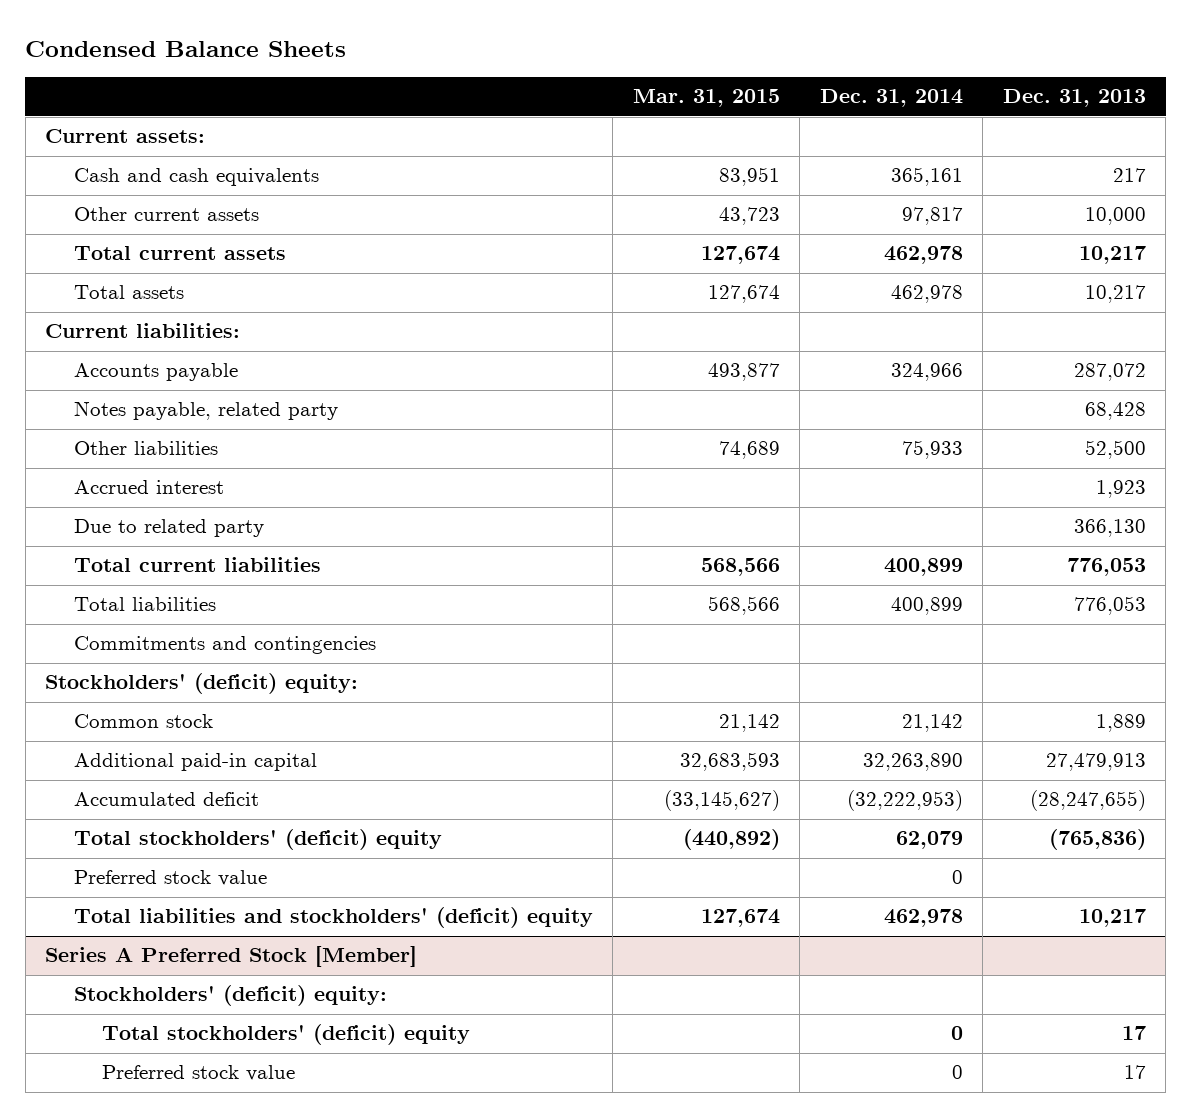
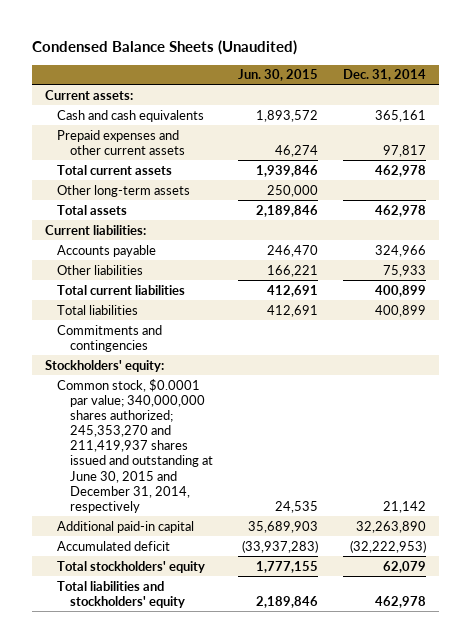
- Condensed Balance Sheets
+ Condensed Balance Sheets (Unaudited)
- | Mar. 31, 2015 | Dec. 31, 2014 | Dec. 31, 2013
+ | Jun. 30, 2015 | Dec. 31, 2014
- Other current assets | 43,723 | 97,817 | 10,000
+ Prepaid expenses and other current assets | 46,274 | 97,817
+ Other long-term assets | 250,000 |
- Notes payable, related party | | | 68,428
- Accrued interest | | | 1,923
- Due to related party | | | 366,130
- Stockholders' (deficit) equity:
- Common stock | 21,142 | 21,142 | 1,889
+ Stockholders' equity:
+ Common stock, $0.0001 par value; 340,000,000 shares authorized; 245,353,270 and 211,419,937 shares issued and outstanding at June 30, 2015 and December 31, 2014, respectively | 24,535 | 21,142
- Total stockholders' (deficit) equity | (440,892) | 62,079 | (765,836)
- Preferred stock value | | 0 |
- Total liabilities and stockholders' (deficit) equity | 127,674 | 462,978 | 10,217
- Series A Preferred Stock [Member]
- Stockholders' (deficit) equity:
- Total stockholders' (deficit) equity | | 0 | 17
- Preferred stock value | | 0 | 17
+ Total stockholders' equity | 1,777,155 | 62,079
+ Total liabilities and stockholders' equity | 2,189,846 | 462,978

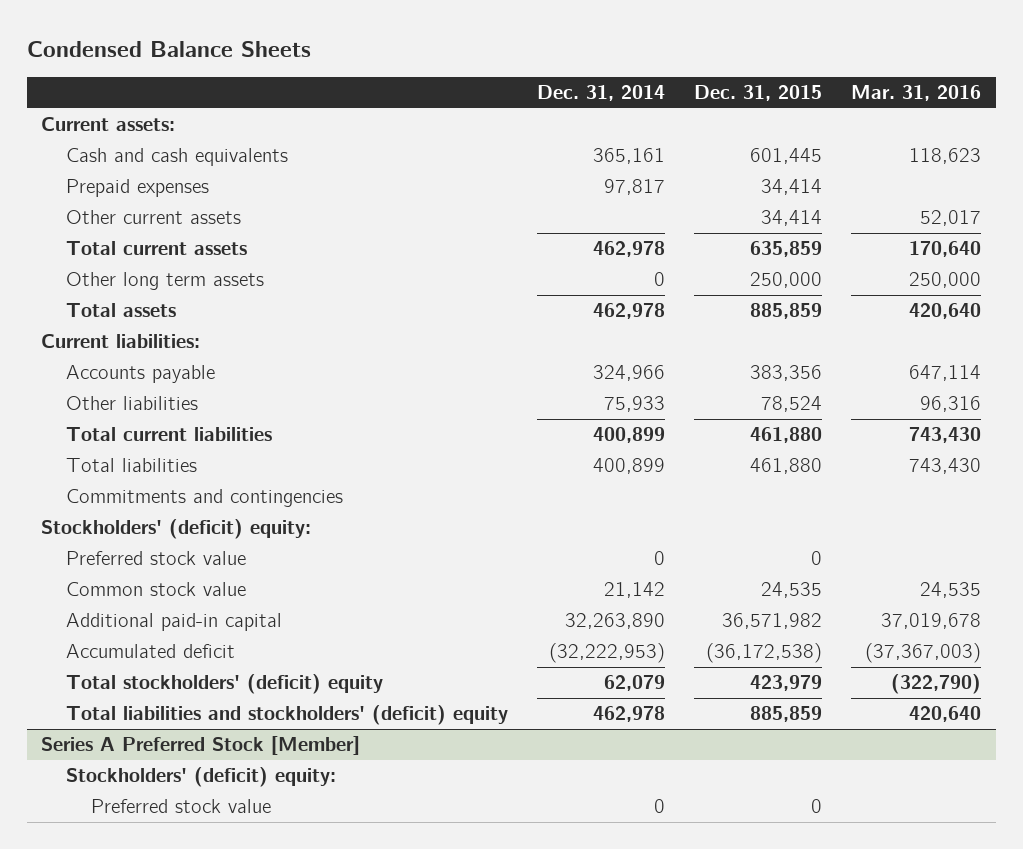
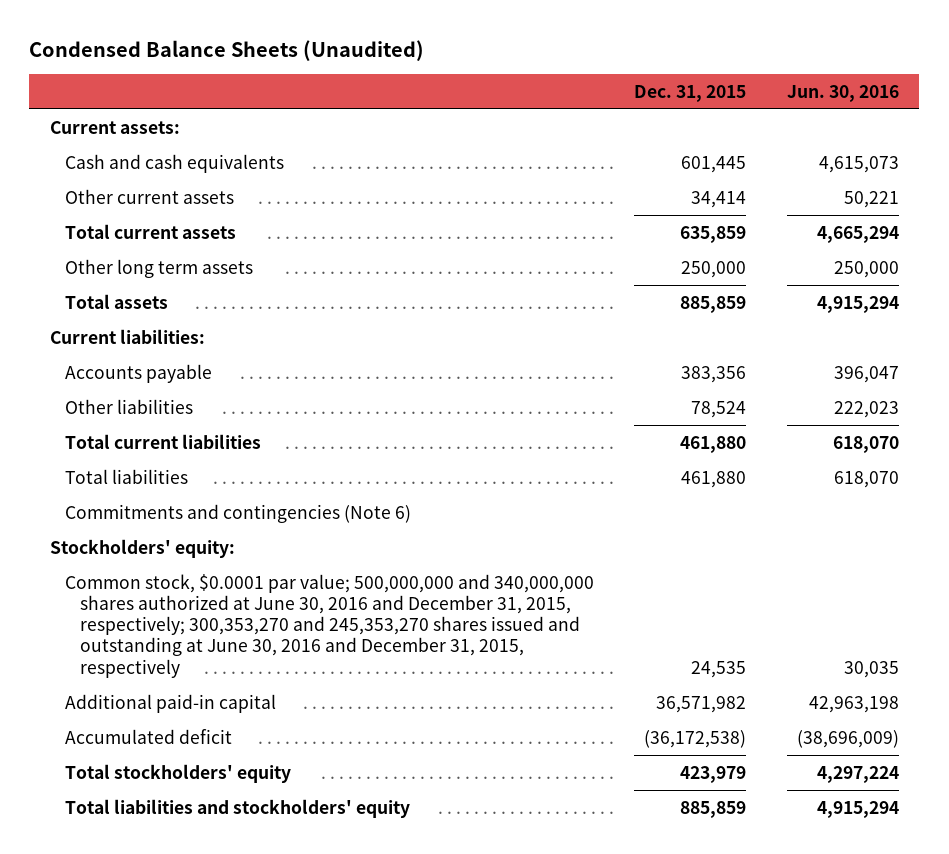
- Condensed Balance Sheets
+ Condensed Balance Sheets (Unaudited)
- | Dec. 31, 2014 | Dec. 31, 2015 | Mar. 31, 2016
+ | Dec. 31, 2015 | Jun. 30, 2016
- Prepaid expenses | 97,817 | 34,414 |
- Commitments and contingencies
- Stockholders' (deficit) equity:
- Preferred stock value | 0 | 0 |
- Common stock value | 21,142 | 24,535 | 24,535
+ Commitments and contingencies (Note 6)
+ Stockholders' equity:
+ Common stock, $0.0001 par value; 500,000,000 and 340,000,000 shares authorized at June 30, 2016 and December 31, 2015, respectively; 300,353,270 and 245,353,270 shares issued and outstanding at June 30, 2016 and December 31, 2015, respectively | 24,535 | 30,035
- Total stockholders' (deficit) equity | 62,079 | 423,979 | (322,790)
- Total liabilities and stockholders' (deficit) equity | 462,978 | 885,859 | 420,640
- Series A Preferred Stock [Member]
- Stockholders' (deficit) equity:
- Preferred stock value | 0 | 0 |
+ Total stockholders' equity | 423,979 | 4,297,224
+ Total liabilities and stockholders' equity | 885,859 | 4,915,294

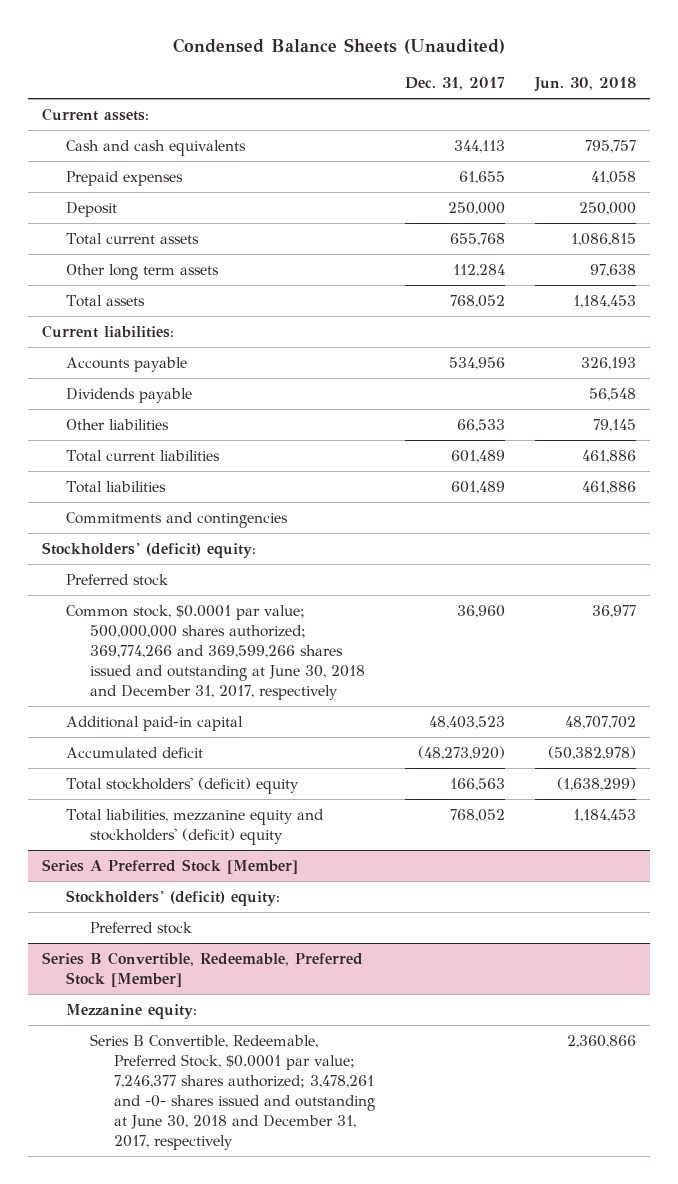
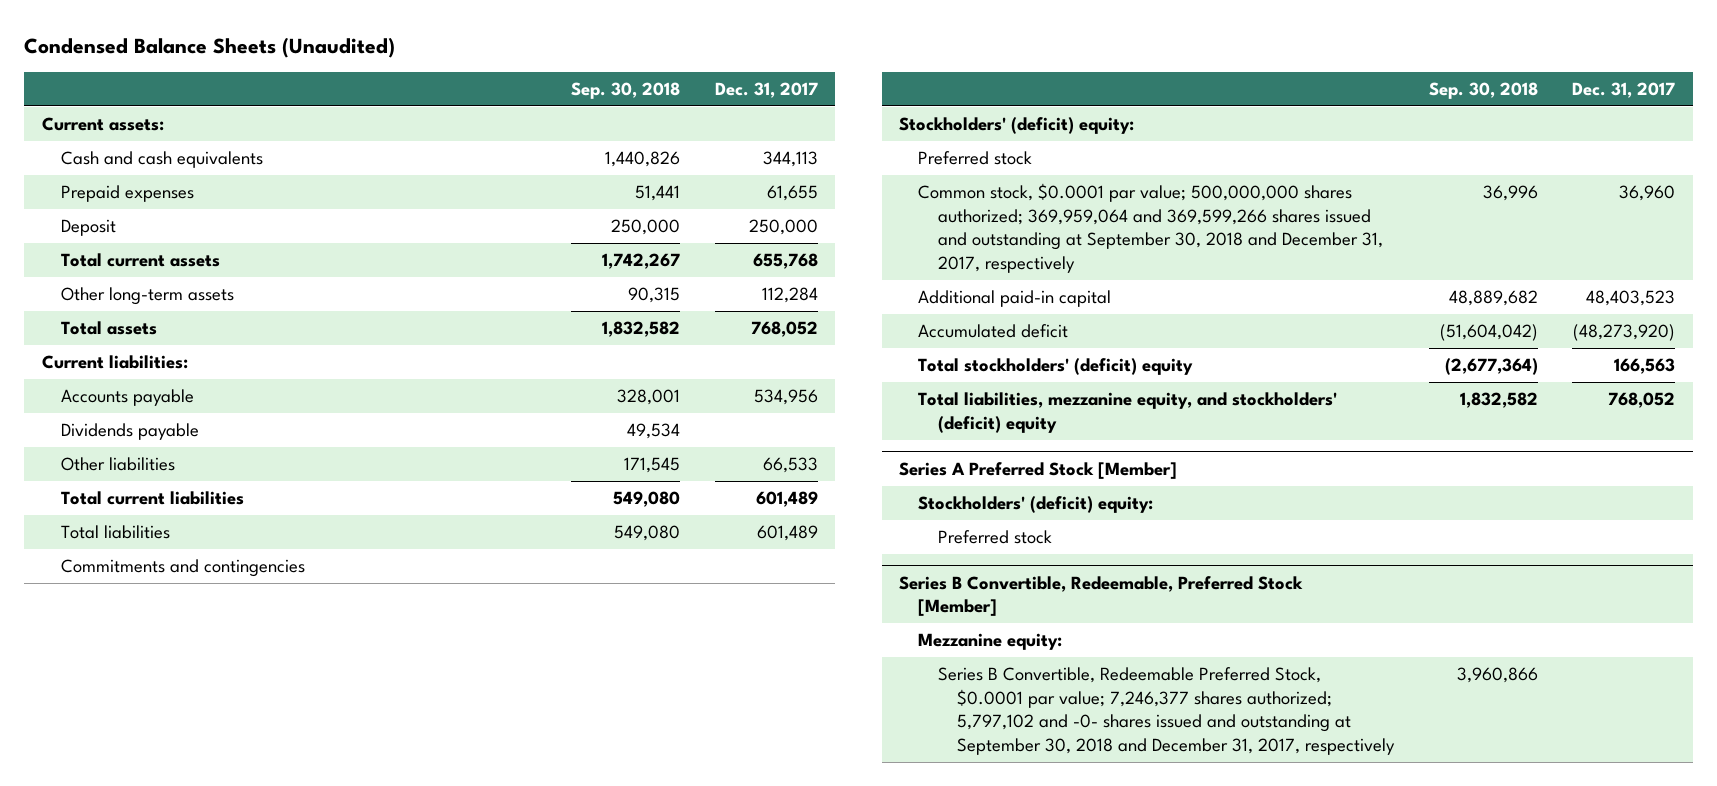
- | Dec. 31, 2017 | Jun. 30, 2018
+ | Sep. 30, 2018 | Dec. 31, 2017
- Other long term assets | 112,284 | 97,638
+ Other long-term assets | 90,315 | 112,284
- Common stock, $0.0001 par value; 500,000,000 shares authorized; 369,774,266 and 369,599,266 shares issued and outstanding at June 30, 2018 and December 31, 2017, respectively | 36,960 | 36,977
+ Common stock, $0.0001 par value; 500,000,000 shares authorized; 369,959,064 and 369,599,266 shares issued and outstanding at September 30, 2018 and December 31, 2017, respectively | 36,996 | 36,960
- Total liabilities, mezzanine equity and stockholders' (deficit) equity | 768,052 | 1,184,453
+ Total liabilities, mezzanine equity, and stockholders' (deficit) equity | 1,832,582 | 768,052
@ Series B Convertible, Redeemable, Preferred Stock [Member]
- Series B Convertible, Redeemable, Preferred Stock, $0.0001 par value; 7,246,377 shares authorized; 3,478,261 and -0- shares issued and outstanding at June 30, 2018 and December 31, 2017, respectively | | 2,360,866
+ Series B Convertible, Redeemable Preferred Stock, $0.0001 par value; 7,246,377 shares authorized; 5,797,102 and -0- shares issued and outstanding at September 30, 2018 and December 31, 2017, respectively | 3,960,866 |

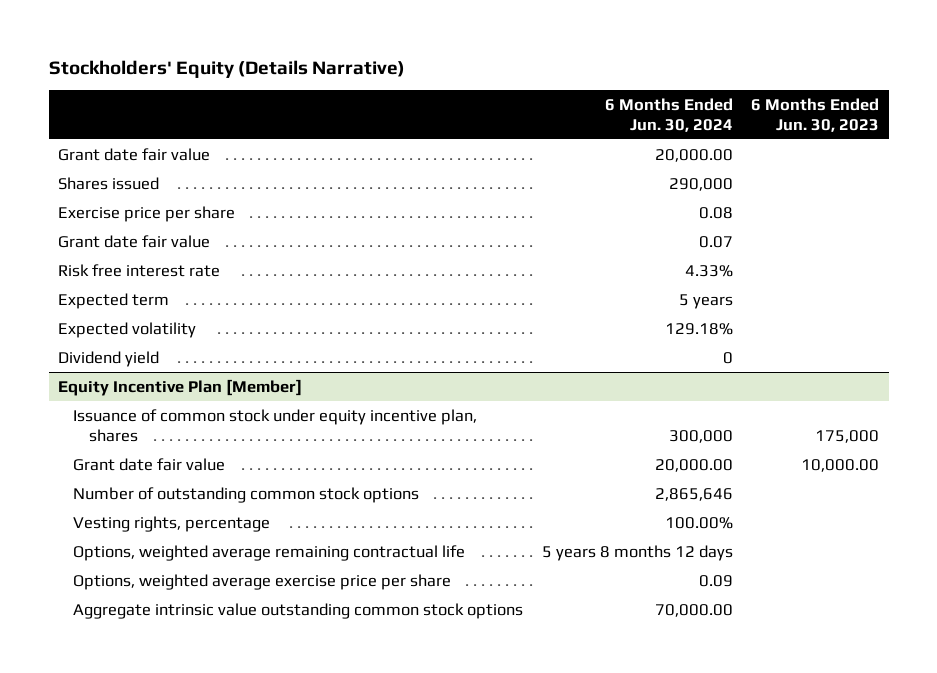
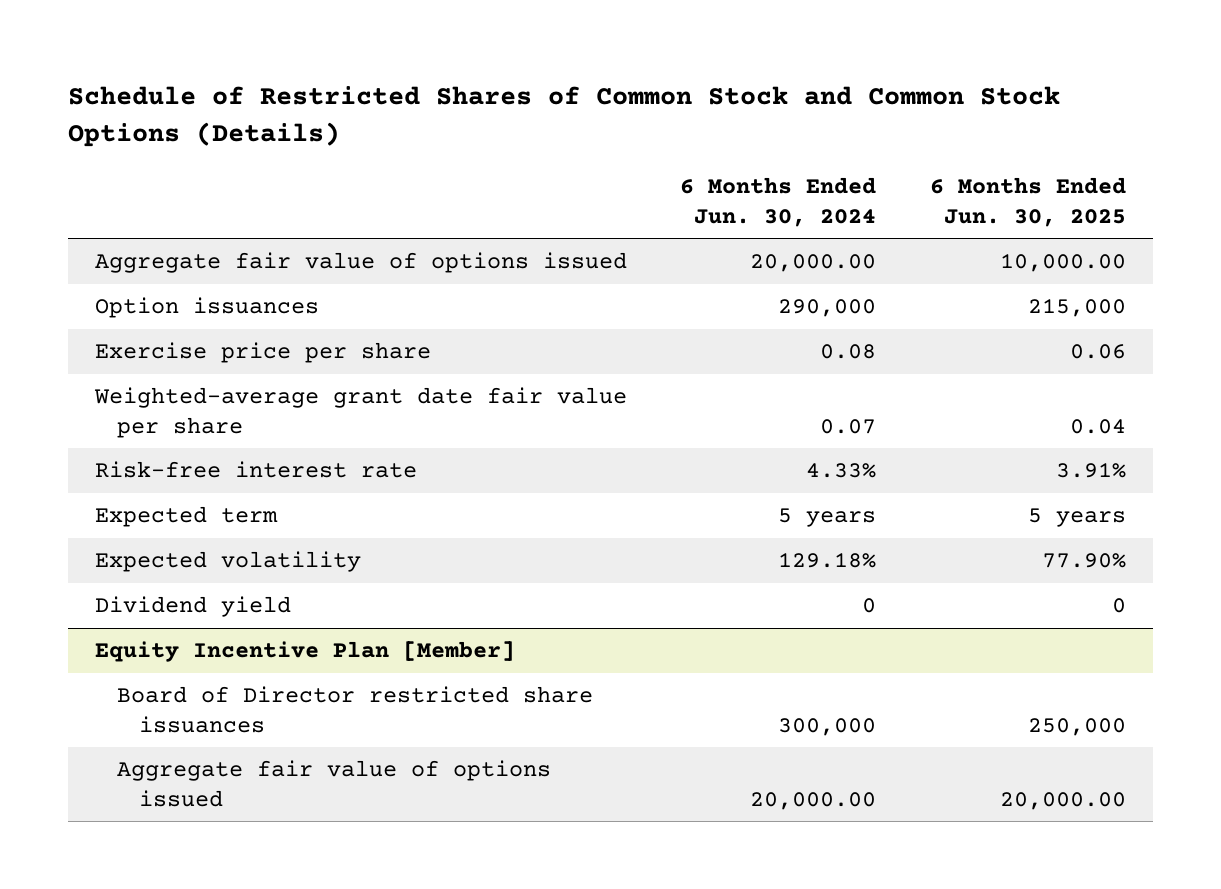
- Stockholders' Equity (Details Narrative)
+ Schedule of Restricted Shares of Common Stock and Common Stock Options (Details)
- | 6 Months Ended Jun. 30, 2024 | 6 Months Ended Jun. 30, 2023
+ | 6 Months Ended Jun. 30, 2024 | 6 Months Ended Jun. 30, 2025
- Grant date fair value | 20,000.00 |
- Shares issued | 290,000 |
+ Aggregate fair value of options issued | 20,000.00 | 10,000.00
+ Option issuances | 290,000 | 215,000
- Grant date fair value | 0.07 |
- Risk free interest rate | 4.33% |
+ Weighted-average grant date fair value per share | 0.07 | 0.04
+ Risk-free interest rate | 4.33% | 3.91%
@ Equity Incentive Plan [Member]
- Issuance of common stock under equity incentive plan, shares | 300,000 | 175,000
- Grant date fair value | 20,000.00 | 10,000.00
- Number of outstanding common stock options | 2,865,646 |
- Vesting rights, percentage | 100.00% |
- Options, weighted average remaining contractual life | 5 years 8 months 12 days |
- Options, weighted average exercise price per share | 0.09 |
- Aggregate intrinsic value outstanding common stock options | 70,000.00 |
+ Board of Director restricted share issuances | 300,000 | 250,000
+ Aggregate fair value of options issued | 20,000.00 | 20,000.00

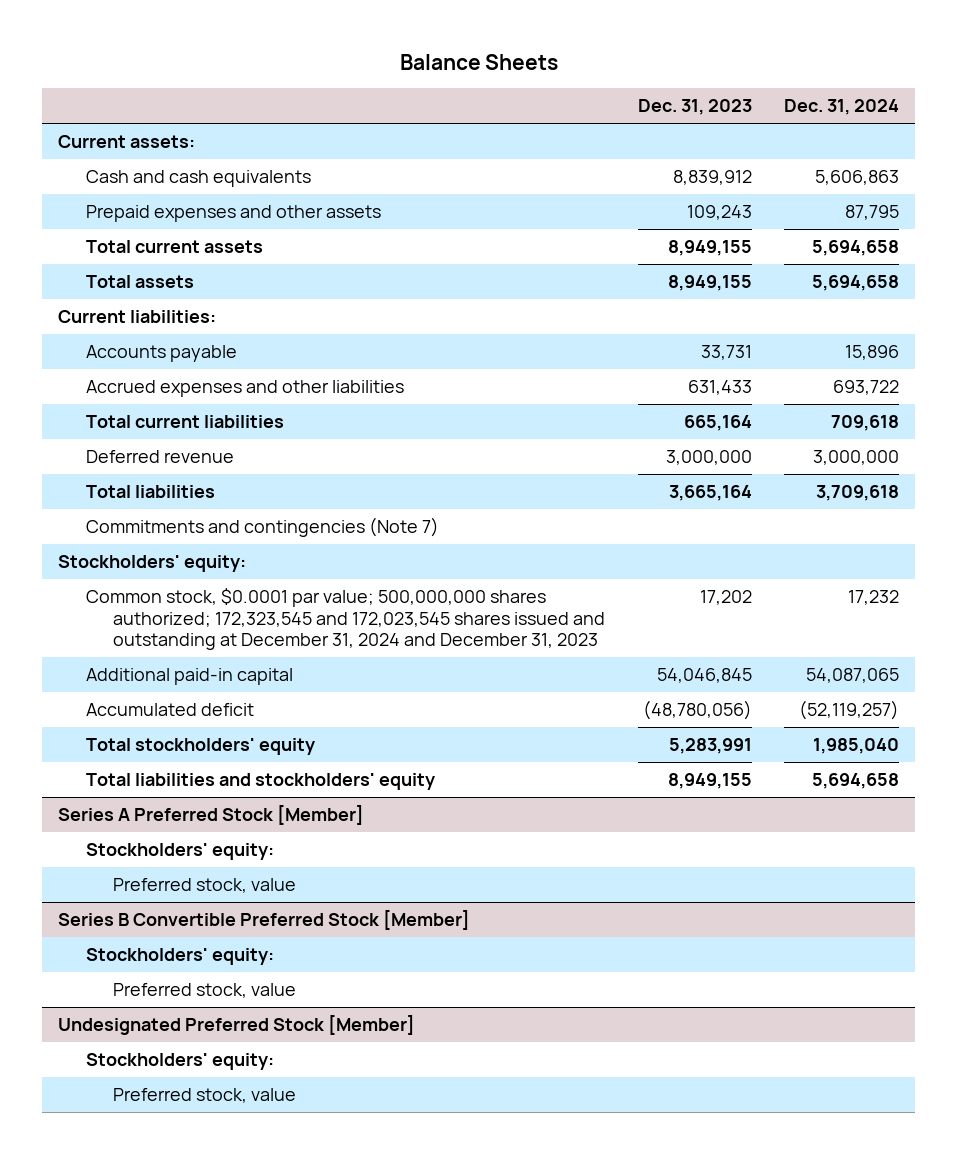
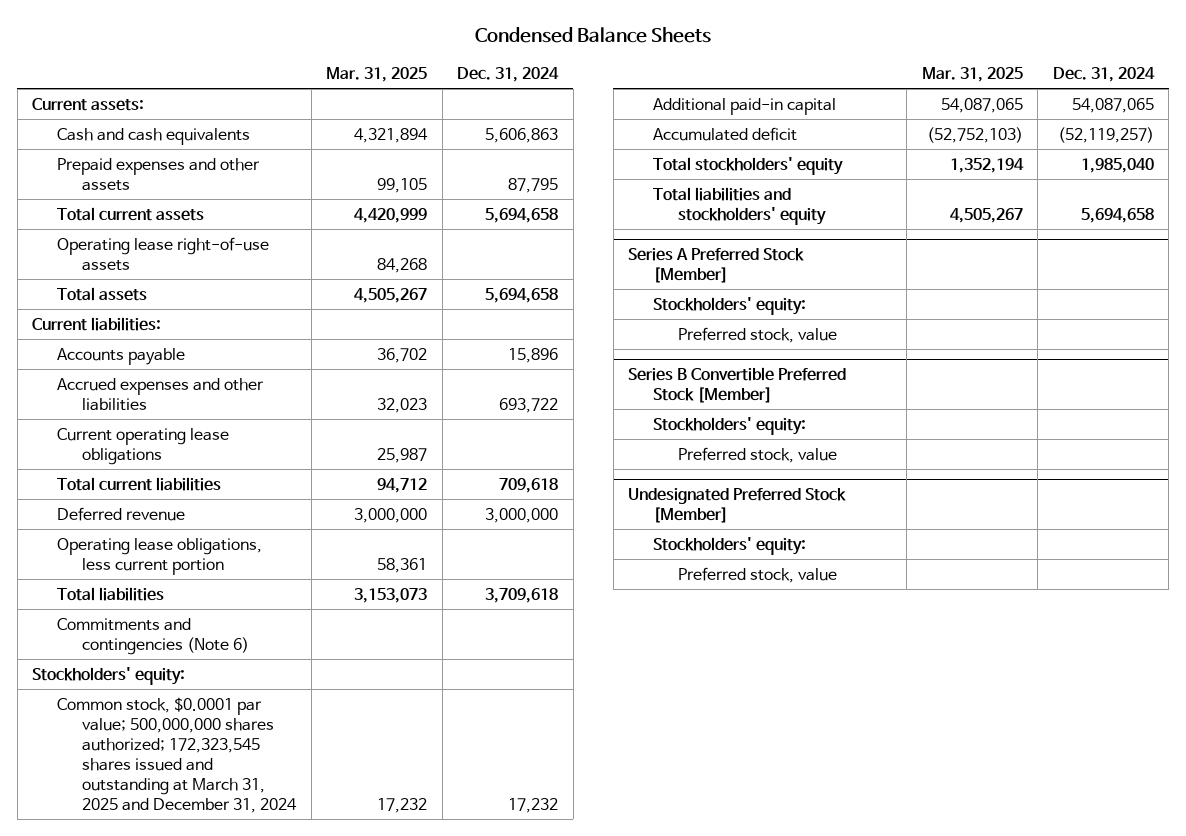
- Balance Sheets
+ Condensed Balance Sheets
- | Dec. 31, 2023 | Dec. 31, 2024
+ | Mar. 31, 2025 | Dec. 31, 2024
+ Operating lease right-of-use assets | 84,268 |
+ Current operating lease obligations | 25,987 |
+ Operating lease obligations, less current portion | 58,361 |
- Commitments and contingencies (Note 7)
+ Commitments and contingencies (Note 6)
- Common stock, $0.0001 par value; 500,000,000 shares authorized; 172,323,545 and 172,023,545 shares issued and outstanding at December 31, 2024 and December 31, 2023 | 17,202 | 17,232
+ Common stock, $0.0001 par value; 500,000,000 shares authorized; 172,323,545 shares issued and outstanding at March 31, 2025 and December 31, 2024 | 17,232 | 17,232

